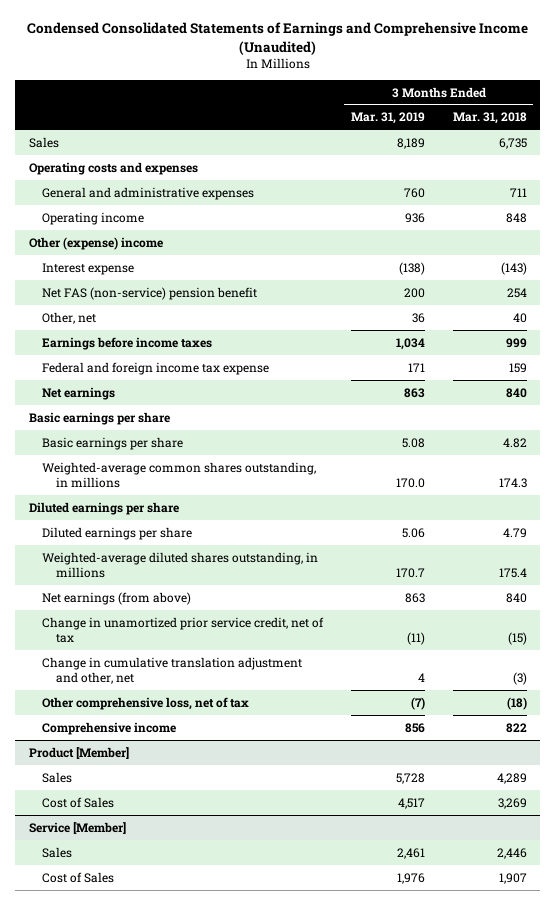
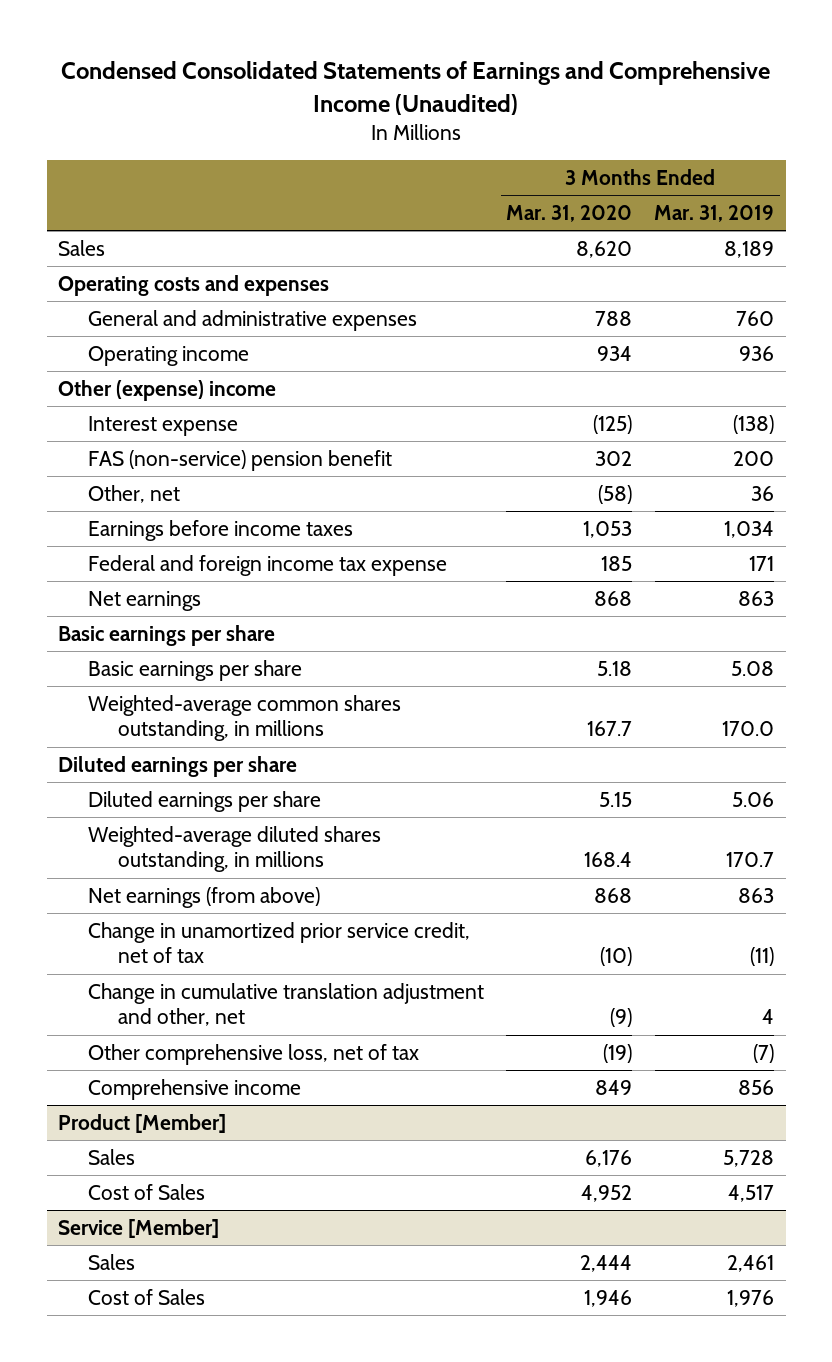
- | 3 Months Ended Mar. 31, 2019 | 3 Months Ended Mar. 31, 2018
+ | 3 Months Ended Mar. 31, 2020 | 3 Months Ended Mar. 31, 2019
- Net FAS (non-service) pension benefit | 200 | 254
+ FAS (non-service) pension benefit | 302 | 200

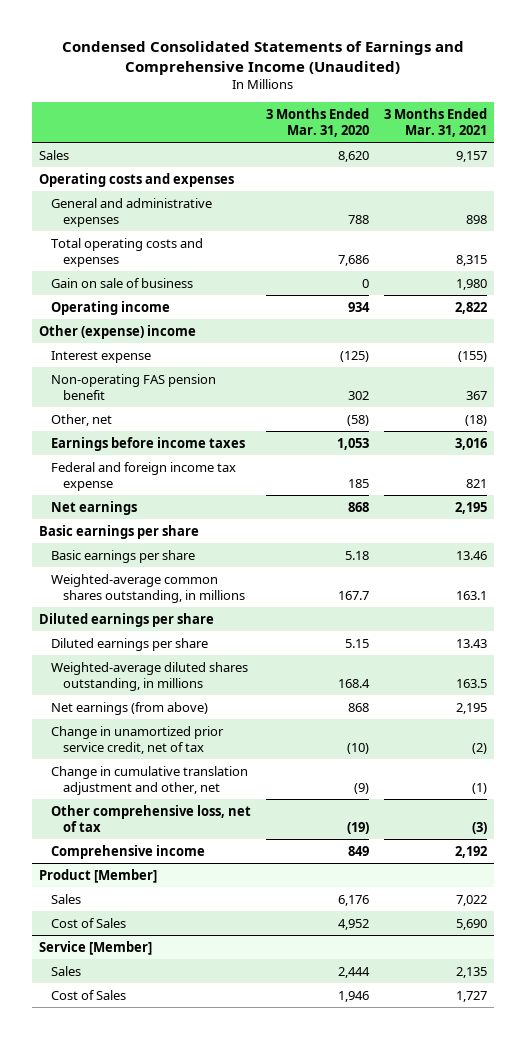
- | 3 Months Ended Mar. 31, 2020 | 3 Months Ended Mar. 31, 2019
+ | 3 Months Ended Mar. 31, 2020 | 3 Months Ended Mar. 31, 2021
+ Total operating costs and expenses | 7,686 | 8,315
+ Gain on sale of business | 0 | 1,980
- FAS (non-service) pension benefit | 302 | 200
+ Non-operating FAS pension benefit | 302 | 367

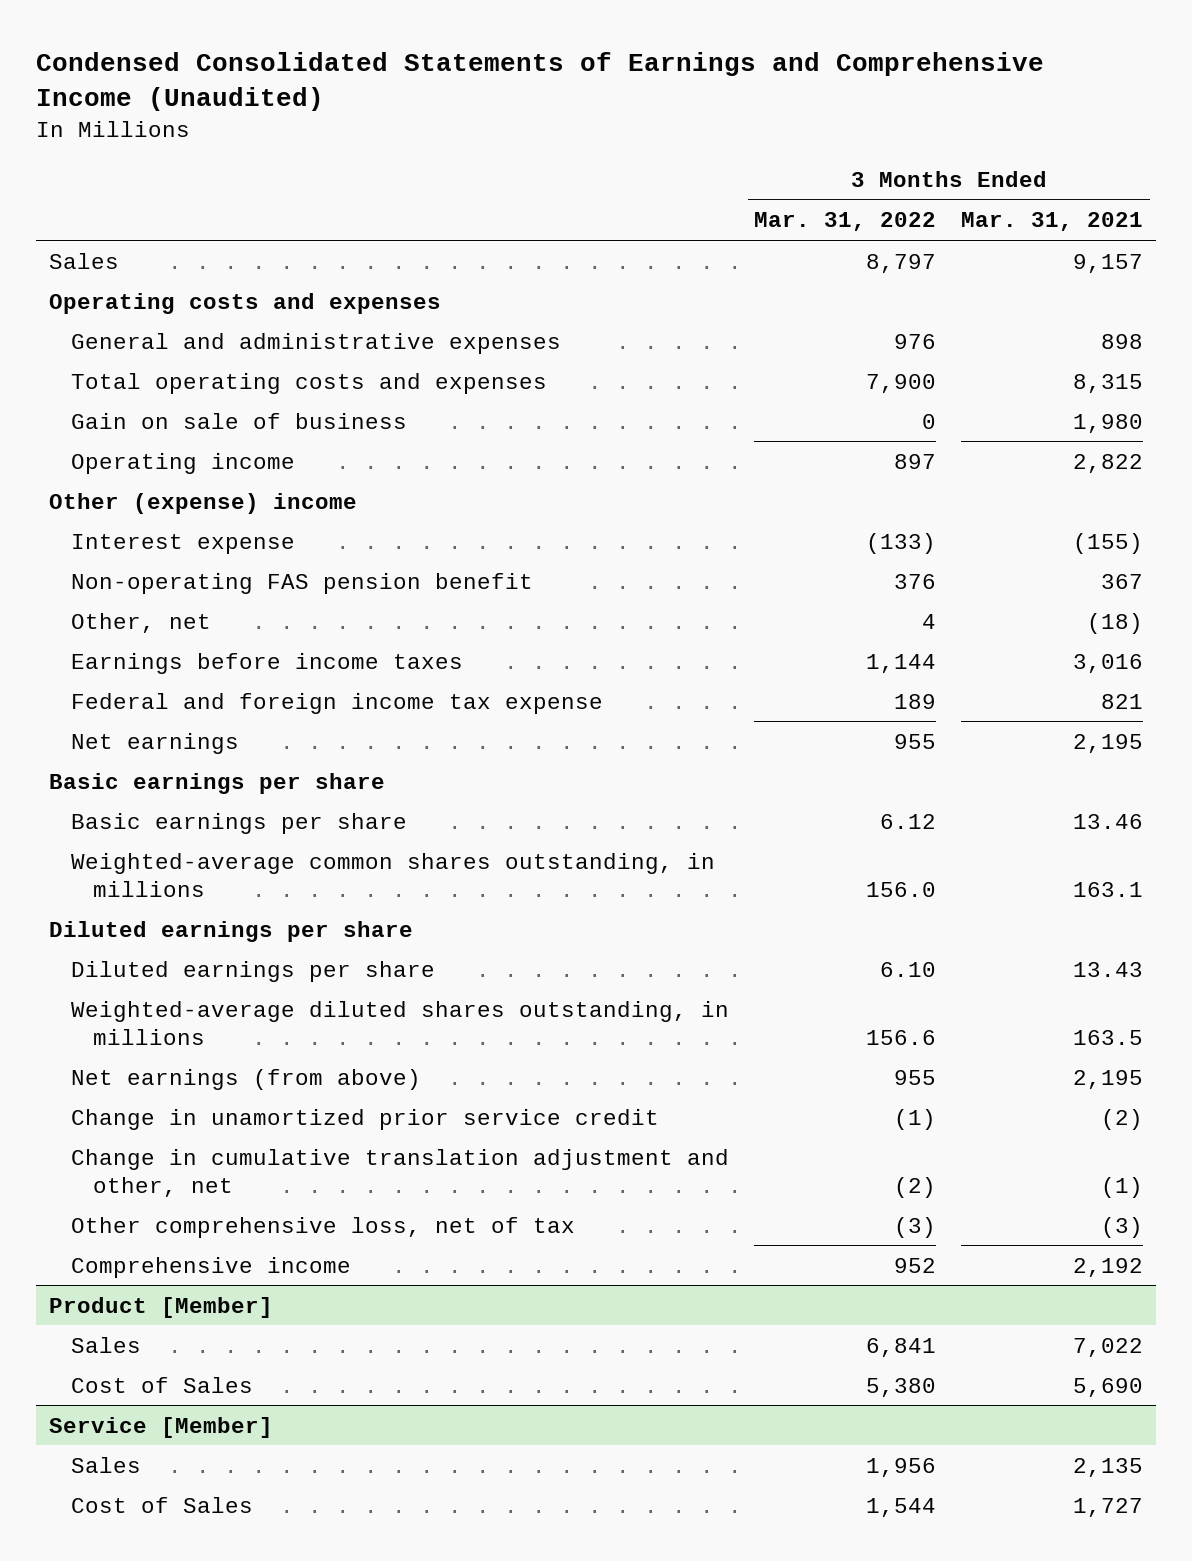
- | 3 Months Ended Mar. 31, 2020 | 3 Months Ended Mar. 31, 2021
+ | 3 Months Ended Mar. 31, 2022 | 3 Months Ended Mar. 31, 2021
- Change in unamortized prior service credit, net of tax | (10) | (2)
+ Change in unamortized prior service credit | (1) | (2)

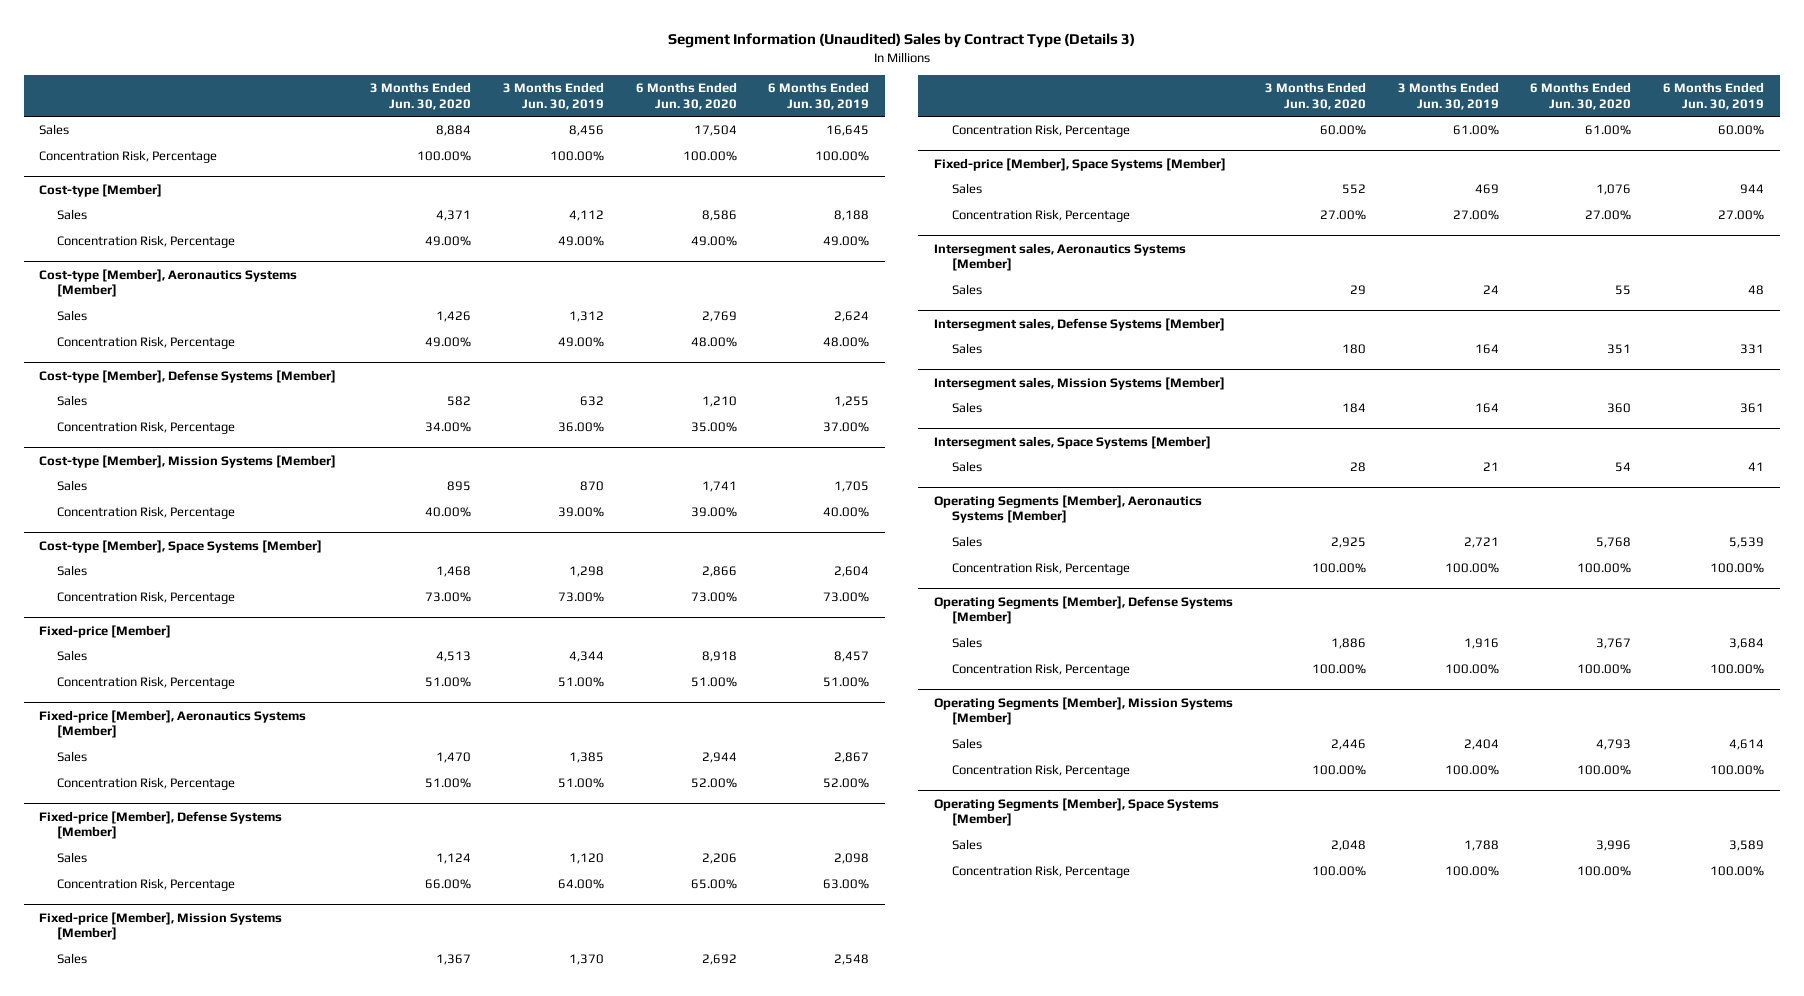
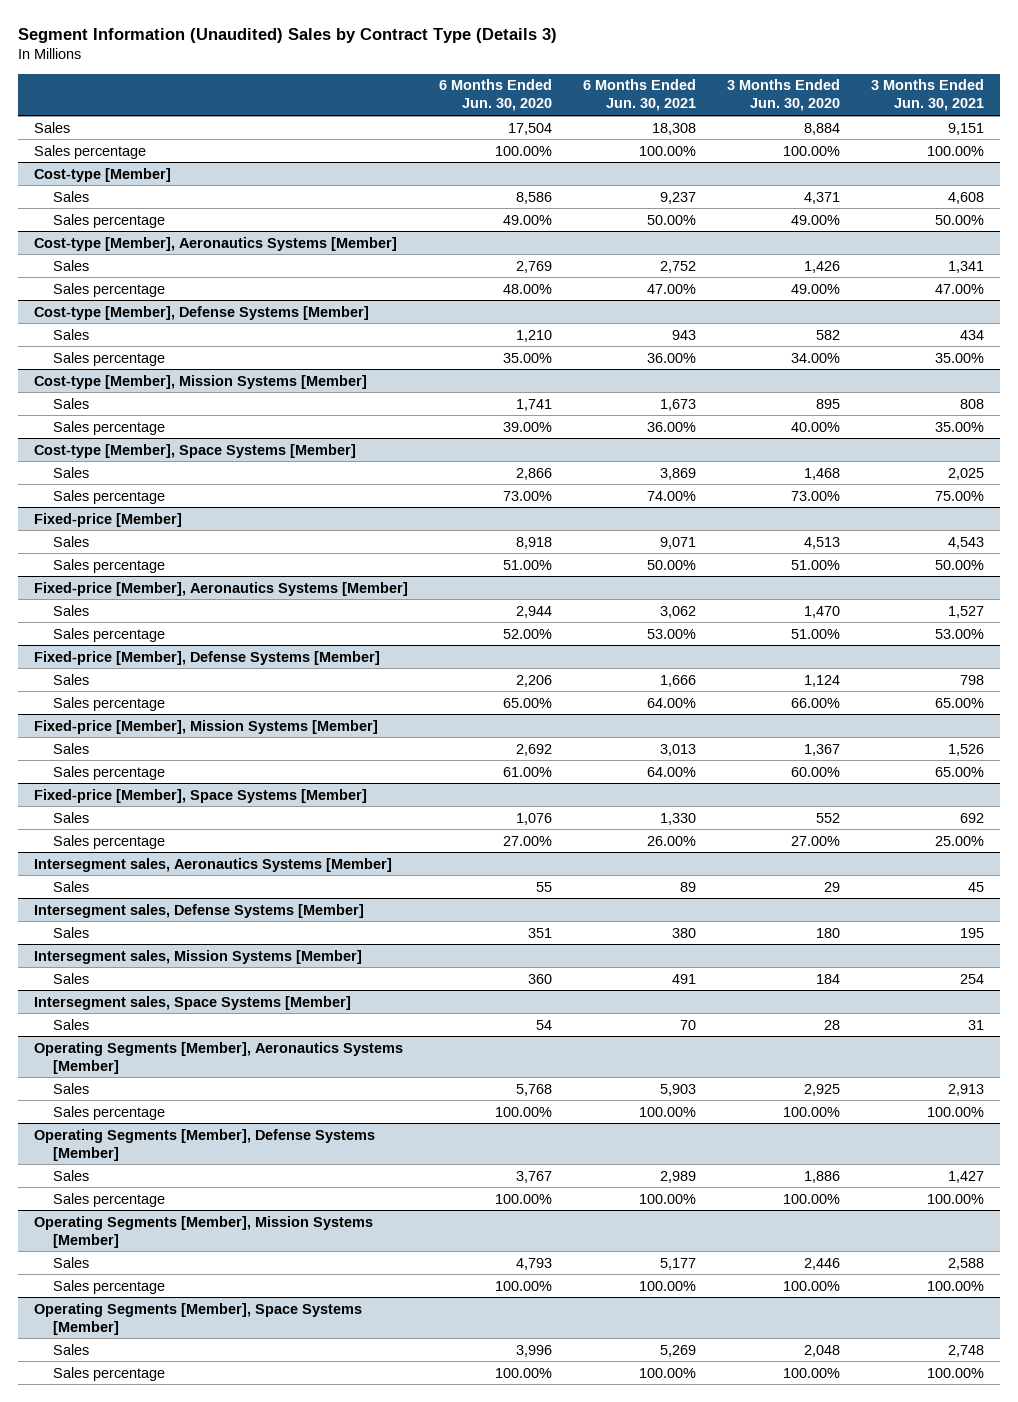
- | 3 Months Ended Jun. 30, 2020 | 3 Months Ended Jun. 30, 2019 | 6 Months Ended Jun. 30, 2020 | 6 Months Ended Jun. 30, 2019
+ | 6 Months Ended Jun. 30, 2020 | 6 Months Ended Jun. 30, 2021 | 3 Months Ended Jun. 30, 2020 | 3 Months Ended Jun. 30, 2021
- Concentration Risk, Percentage | 100.00% | 100.00% | 100.00% | 100.00%
+ Sales percentage | 100.00% | 100.00% | 100.00% | 100.00%
@ Cost-type [Member]
- Concentration Risk, Percentage | 49.00% | 49.00% | 49.00% | 49.00%
+ Sales percentage | 49.00% | 50.00% | 49.00% | 50.00%
@ Cost-type [Member], Aeronautics Systems [Member]
- Concentration Risk, Percentage | 49.00% | 49.00% | 48.00% | 48.00%
+ Sales percentage | 48.00% | 47.00% | 49.00% | 47.00%
@ Cost-type [Member], Defense Systems [Member]
- Concentration Risk, Percentage | 34.00% | 36.00% | 35.00% | 37.00%
+ Sales percentage | 35.00% | 36.00% | 34.00% | 35.00%
@ Cost-type [Member], Mission Systems [Member]
- Concentration Risk, Percentage | 40.00% | 39.00% | 39.00% | 40.00%
+ Sales percentage | 39.00% | 36.00% | 40.00% | 35.00%
@ Cost-type [Member], Space Systems [Member]
- Concentration Risk, Percentage | 73.00% | 73.00% | 73.00% | 73.00%
+ Sales percentage | 73.00% | 74.00% | 73.00% | 75.00%
@ Fixed-price [Member]
- Concentration Risk, Percentage | 51.00% | 51.00% | 51.00% | 51.00%
+ Sales percentage | 51.00% | 50.00% | 51.00% | 50.00%
@ Fixed-price [Member], Aeronautics Systems [Member]
- Concentration Risk, Percentage | 51.00% | 51.00% | 52.00% | 52.00%
+ Sales percentage | 52.00% | 53.00% | 51.00% | 53.00%
@ Fixed-price [Member], Defense Systems [Member]
- Concentration Risk, Percentage | 66.00% | 64.00% | 65.00% | 63.00%
+ Sales percentage | 65.00% | 64.00% | 66.00% | 65.00%
@ Fixed-price [Member], Mission Systems [Member]
- Concentration Risk, Percentage | 60.00% | 61.00% | 61.00% | 60.00%
+ Sales percentage | 61.00% | 64.00% | 60.00% | 65.00%
@ Fixed-price [Member], Space Systems [Member]
- Concentration Risk, Percentage | 27.00% | 27.00% | 27.00% | 27.00%
+ Sales percentage | 27.00% | 26.00% | 27.00% | 25.00%
@ Operating Segments [Member], Aeronautics Systems [Member]
- Concentration Risk, Percentage | 100.00% | 100.00% | 100.00% | 100.00%
+ Sales percentage | 100.00% | 100.00% | 100.00% | 100.00%
@ Operating Segments [Member], Defense Systems [Member]
- Concentration Risk, Percentage | 100.00% | 100.00% | 100.00% | 100.00%
+ Sales percentage | 100.00% | 100.00% | 100.00% | 100.00%
@ Operating Segments [Member], Mission Systems [Member]
- Concentration Risk, Percentage | 100.00% | 100.00% | 100.00% | 100.00%
+ Sales percentage | 100.00% | 100.00% | 100.00% | 100.00%
@ Operating Segments [Member], Space Systems [Member]
- Concentration Risk, Percentage | 100.00% | 100.00% | 100.00% | 100.00%
+ Sales percentage | 100.00% | 100.00% | 100.00% | 100.00%

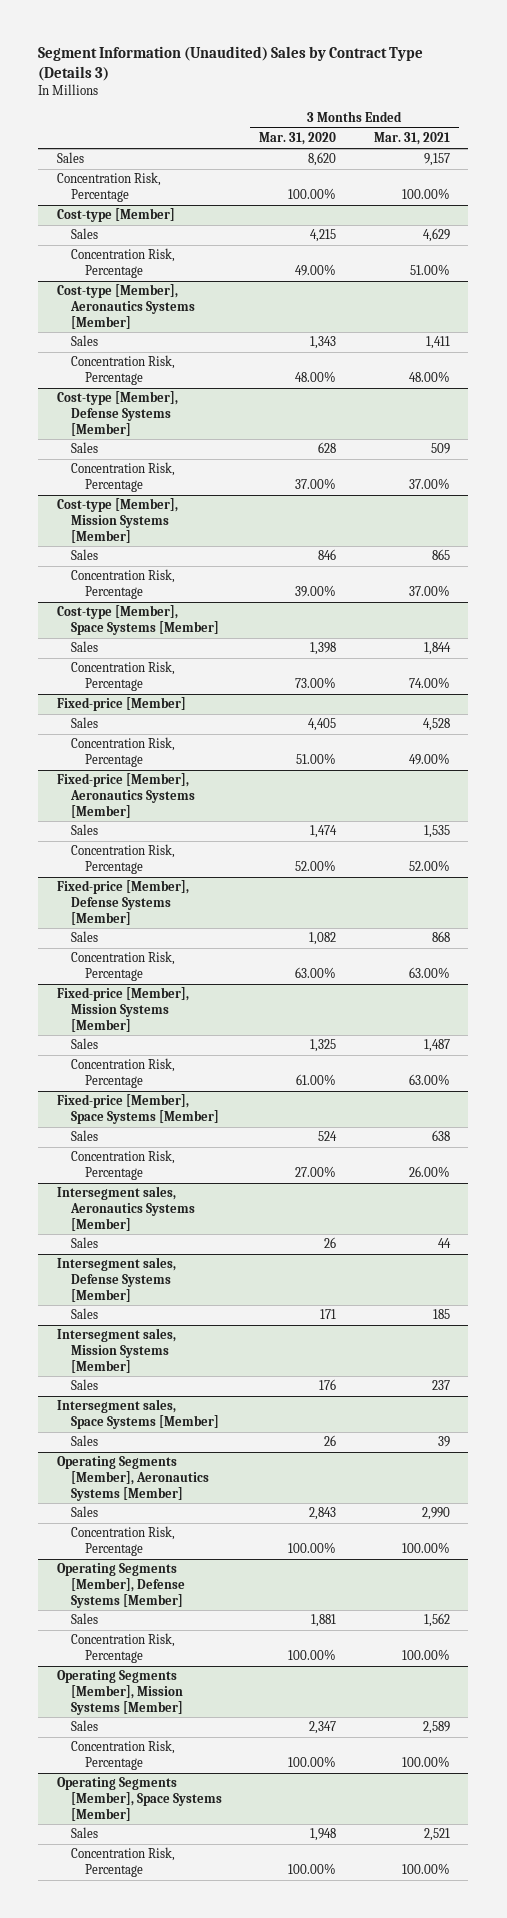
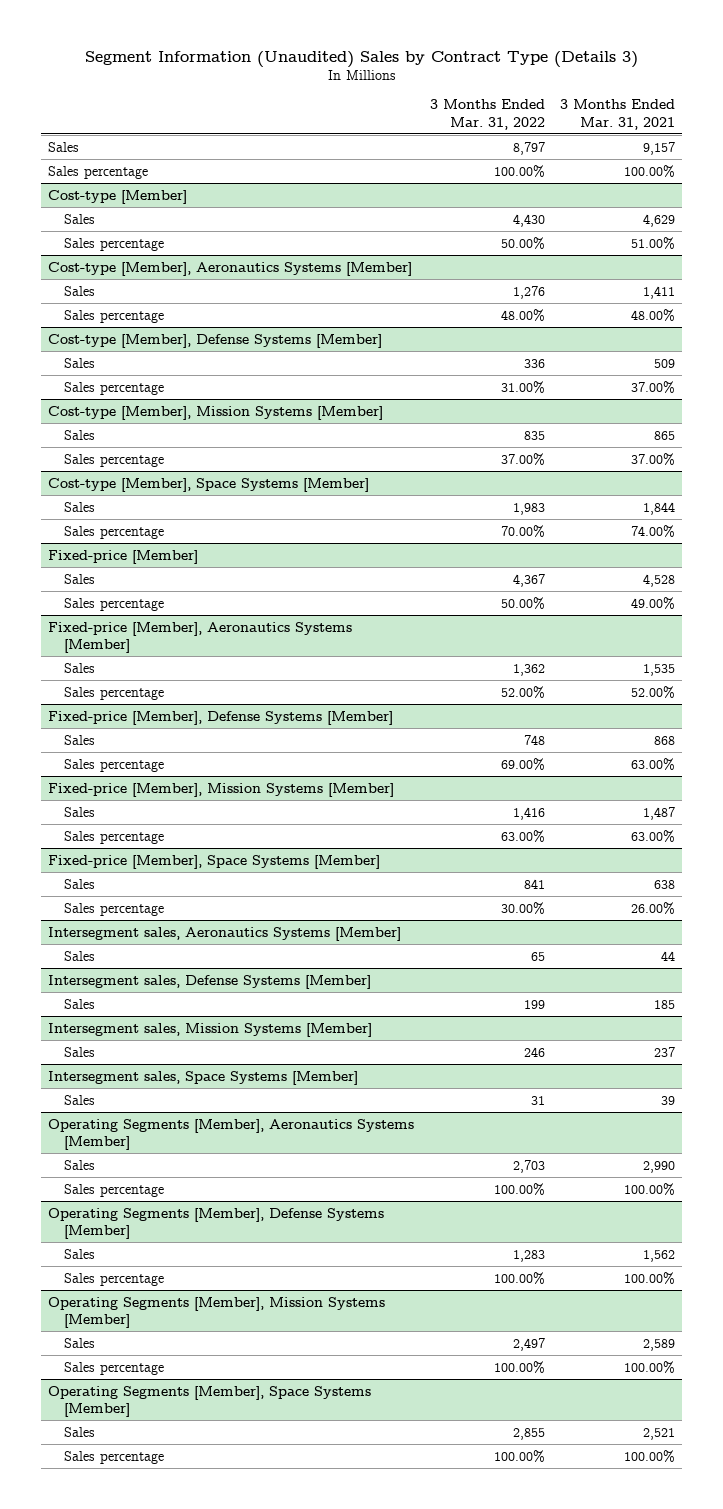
- | 3 Months Ended Mar. 31, 2020 | 3 Months Ended Mar. 31, 2021
+ | 3 Months Ended Mar. 31, 2022 | 3 Months Ended Mar. 31, 2021
- Concentration Risk, Percentage | 100.00% | 100.00%
+ Sales percentage | 100.00% | 100.00%
@ Cost-type [Member]
- Concentration Risk, Percentage | 49.00% | 51.00%
+ Sales percentage | 50.00% | 51.00%
@ Cost-type [Member], Aeronautics Systems [Member]
- Concentration Risk, Percentage | 48.00% | 48.00%
+ Sales percentage | 48.00% | 48.00%
@ Cost-type [Member], Defense Systems [Member]
- Concentration Risk, Percentage | 37.00% | 37.00%
+ Sales percentage | 31.00% | 37.00%
@ Cost-type [Member], Mission Systems [Member]
- Concentration Risk, Percentage | 39.00% | 37.00%
+ Sales percentage | 37.00% | 37.00%
@ Cost-type [Member], Space Systems [Member]
- Concentration Risk, Percentage | 73.00% | 74.00%
+ Sales percentage | 70.00% | 74.00%
@ Fixed-price [Member]
- Concentration Risk, Percentage | 51.00% | 49.00%
+ Sales percentage | 50.00% | 49.00%
@ Fixed-price [Member], Aeronautics Systems [Member]
- Concentration Risk, Percentage | 52.00% | 52.00%
+ Sales percentage | 52.00% | 52.00%
@ Fixed-price [Member], Defense Systems [Member]
- Concentration Risk, Percentage | 63.00% | 63.00%
+ Sales percentage | 69.00% | 63.00%
@ Fixed-price [Member], Mission Systems [Member]
- Concentration Risk, Percentage | 61.00% | 63.00%
+ Sales percentage | 63.00% | 63.00%
@ Fixed-price [Member], Space Systems [Member]
- Concentration Risk, Percentage | 27.00% | 26.00%
+ Sales percentage | 30.00% | 26.00%
@ Operating Segments [Member], Aeronautics Systems [Member]
- Concentration Risk, Percentage | 100.00% | 100.00%
+ Sales percentage | 100.00% | 100.00%
@ Operating Segments [Member], Defense Systems [Member]
- Concentration Risk, Percentage | 100.00% | 100.00%
+ Sales percentage | 100.00% | 100.00%
@ Operating Segments [Member], Mission Systems [Member]
- Concentration Risk, Percentage | 100.00% | 100.00%
+ Sales percentage | 100.00% | 100.00%
@ Operating Segments [Member], Space Systems [Member]
- Concentration Risk, Percentage | 100.00% | 100.00%
+ Sales percentage | 100.00% | 100.00%

